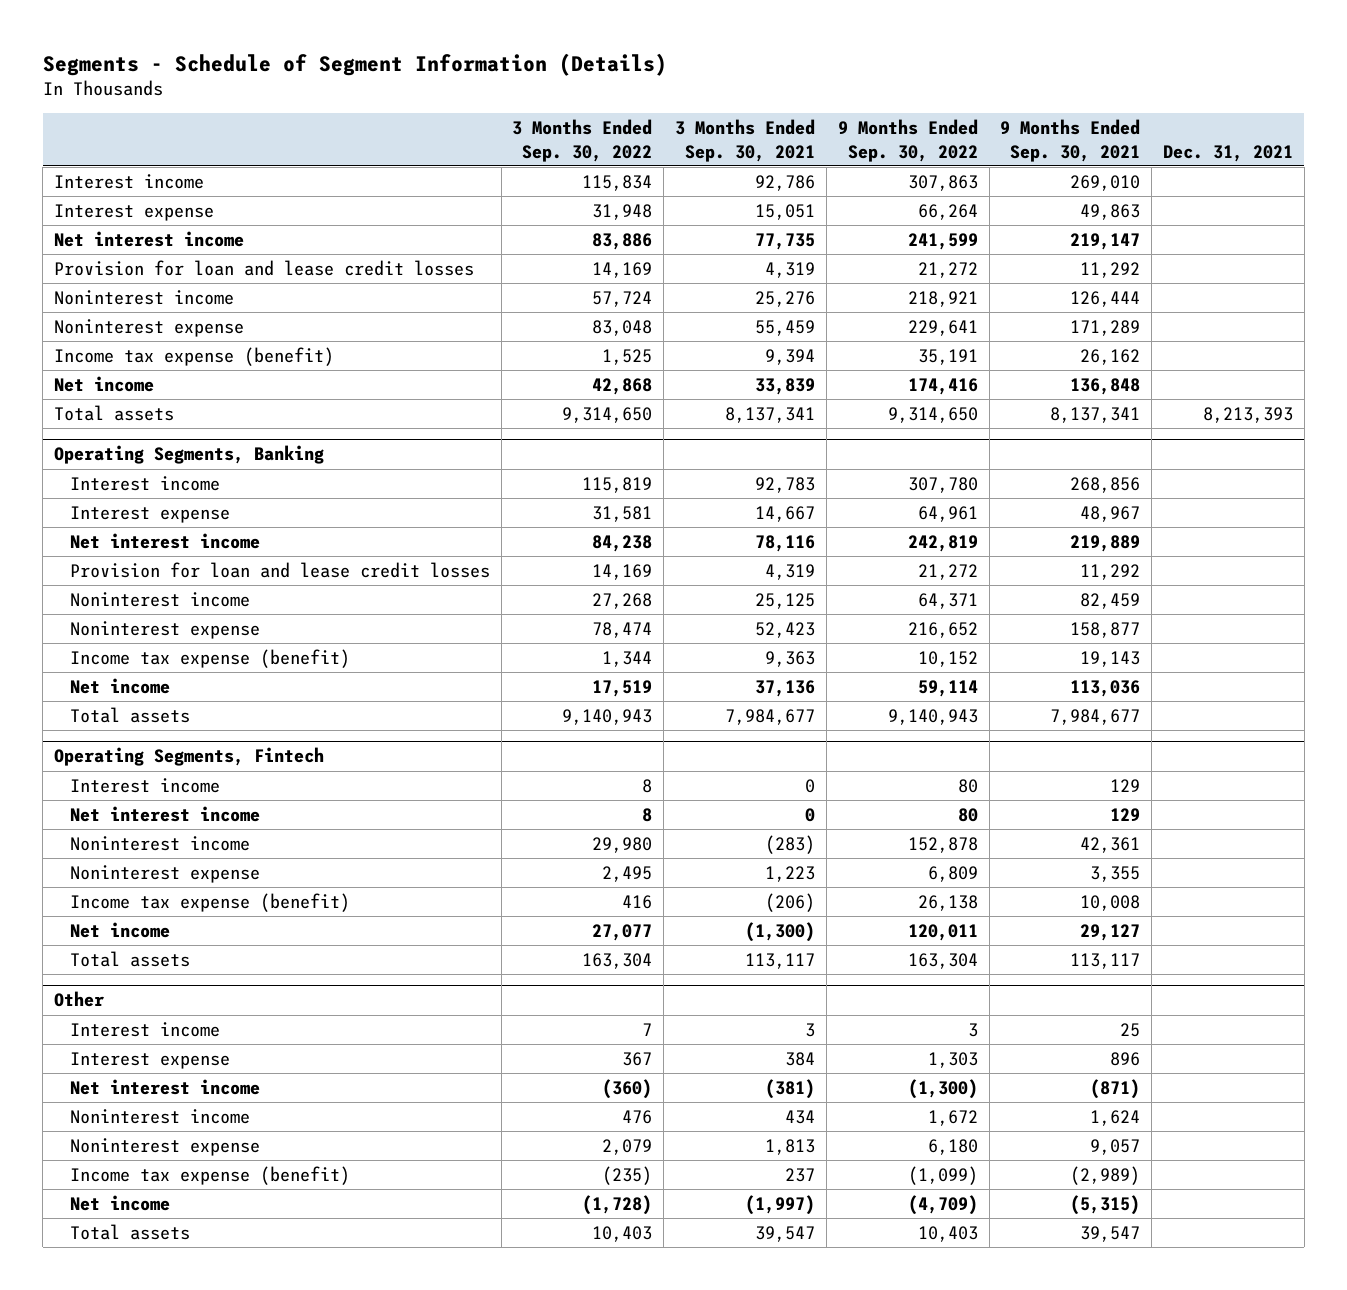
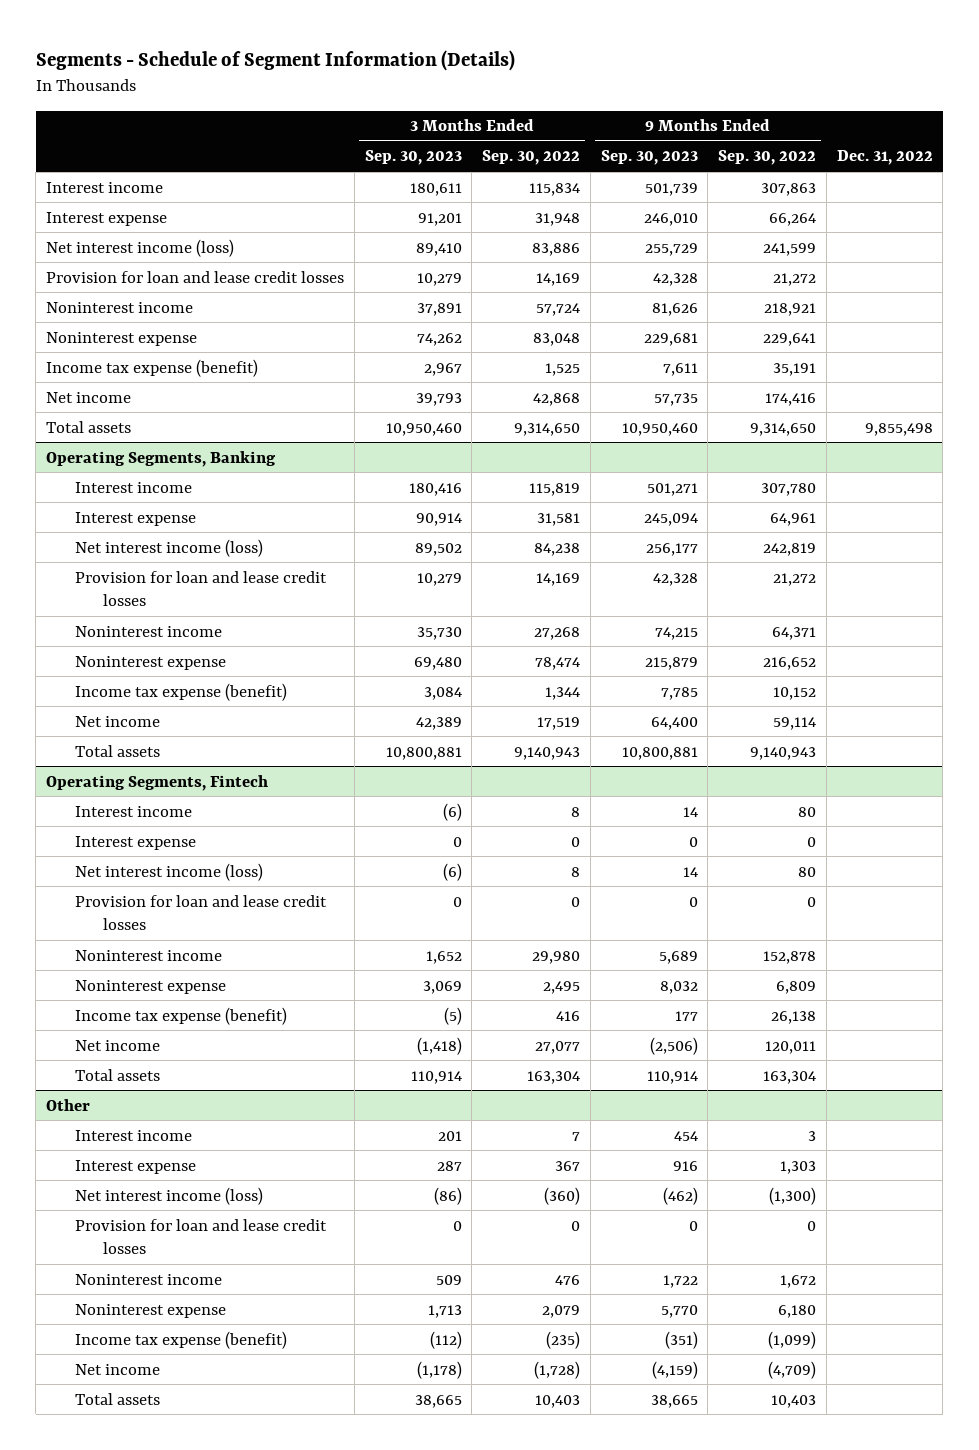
- | 3 Months Ended Sep. 30, 2022 | 3 Months Ended Sep. 30, 2021 | 9 Months Ended Sep. 30, 2022 | 9 Months Ended Sep. 30, 2021 | Dec. 31, 2021
+ | 3 Months Ended Sep. 30, 2023 | 3 Months Ended Sep. 30, 2022 | 9 Months Ended Sep. 30, 2023 | 9 Months Ended Sep. 30, 2022 | Dec. 31, 2022
- Net interest income | 83,886 | 77,735 | 241,599 | 219,147 |
+ Net interest income (loss) | 89,410 | 83,886 | 255,729 | 241,599 |
@ Operating Segments, Banking
- Net interest income | 84,238 | 78,116 | 242,819 | 219,889 |
+ Net interest income (loss) | 89,502 | 84,238 | 256,177 | 242,819 |
@ Operating Segments, Fintech
- Net interest income | 8 | 0 | 80 | 129 |
+ Interest expense | 0 | 0 | 0 | 0 |
+ Net interest income (loss) | (6) | 8 | 14 | 80 |
+ Provision for loan and lease credit losses | 0 | 0 | 0 | 0 |
@ Other
- Net interest income | (360) | (381) | (1,300) | (871) |
+ Net interest income (loss) | (86) | (360) | (462) | (1,300) |
+ Provision for loan and lease credit losses | 0 | 0 | 0 | 0 |

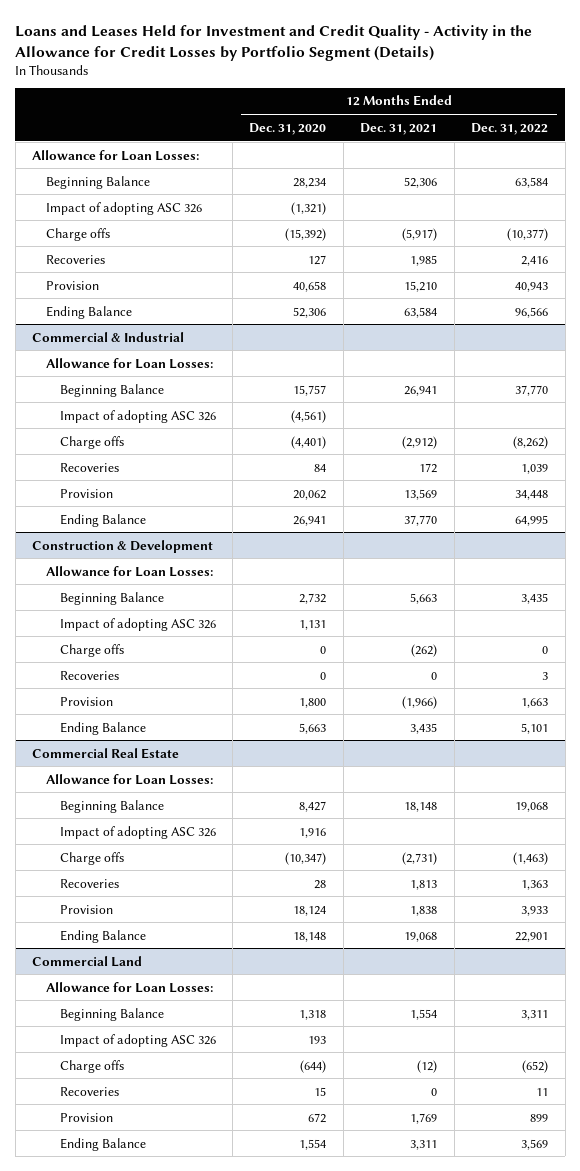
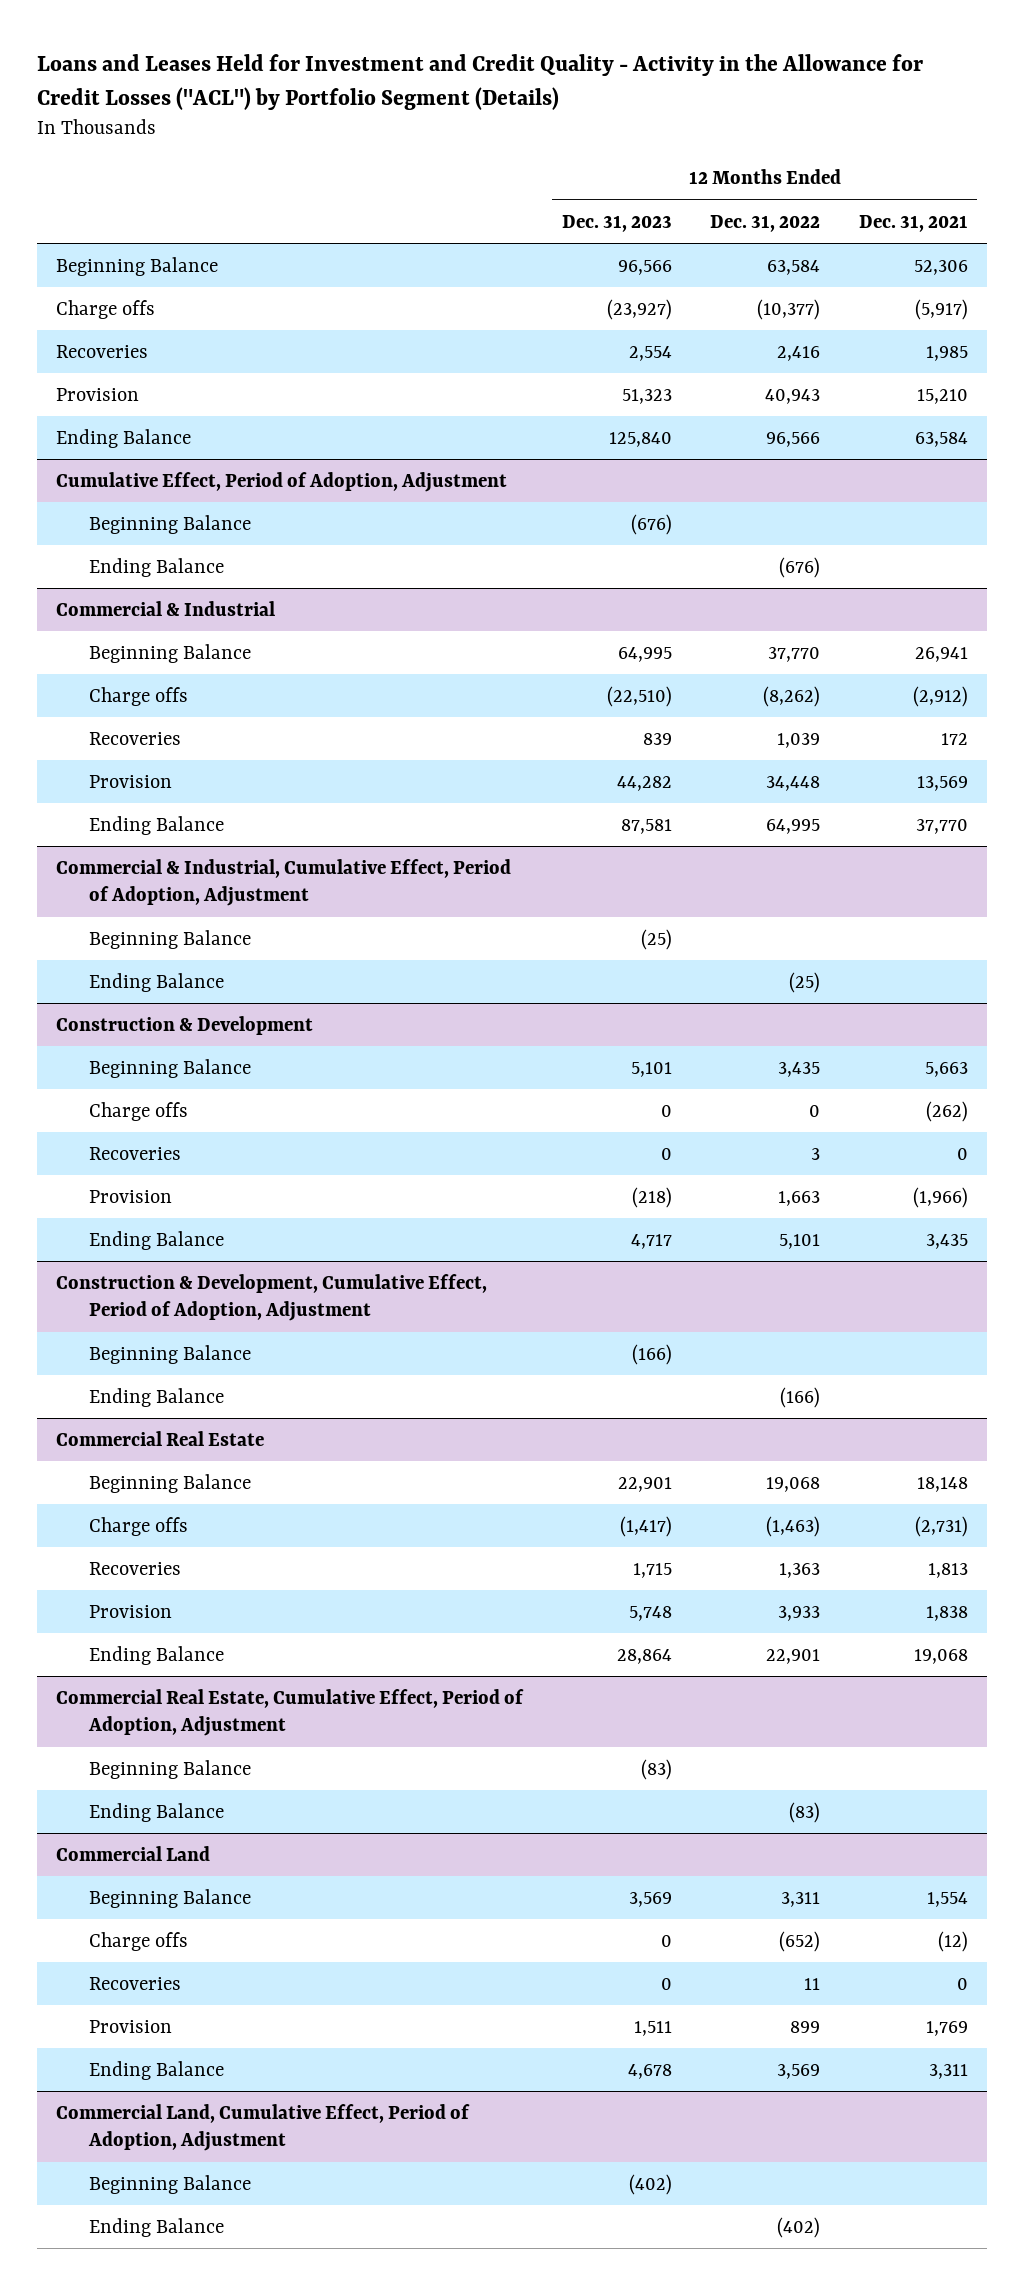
- Loans and Leases Held for Investment and Credit Quality - Activity in the Allowance for Credit Losses by Portfolio Segment (Details)
+ Loans and Leases Held for Investment and Credit Quality - Activity in the Allowance for Credit Losses ("ACL") by Portfolio Segment (Details)
- | 12 Months Ended Dec. 31, 2020 | 12 Months Ended Dec. 31, 2021 | 12 Months Ended Dec. 31, 2022
+ | 12 Months Ended Dec. 31, 2023 | 12 Months Ended Dec. 31, 2022 | 12 Months Ended Dec. 31, 2021
- Allowance for Loan Losses:
- Impact of adopting ASC 326 | (1,321) | |
+ Cumulative Effect, Period of Adoption, Adjustment
+ Beginning Balance | (676) | |
+ Ending Balance | | (676) |
@ Commercial & Industrial
- Allowance for Loan Losses:
- Impact of adopting ASC 326 | (4,561) | |
+ Commercial & Industrial, Cumulative Effect, Period of Adoption, Adjustment
+ Beginning Balance | (25) | |
+ Ending Balance | | (25) |
@ Construction & Development
- Allowance for Loan Losses:
- Impact of adopting ASC 326 | 1,131 | |
+ Construction & Development, Cumulative Effect, Period of Adoption, Adjustment
+ Beginning Balance | (166) | |
+ Ending Balance | | (166) |
@ Commercial Real Estate
- Allowance for Loan Losses:
- Impact of adopting ASC 326 | 1,916 | |
+ Commercial Real Estate, Cumulative Effect, Period of Adoption, Adjustment
+ Beginning Balance | (83) | |
+ Ending Balance | | (83) |
@ Commercial Land
- Allowance for Loan Losses:
- Impact of adopting ASC 326 | 193 | |
+ Commercial Land, Cumulative Effect, Period of Adoption, Adjustment
+ Beginning Balance | (402) | |
+ Ending Balance | | (402) |

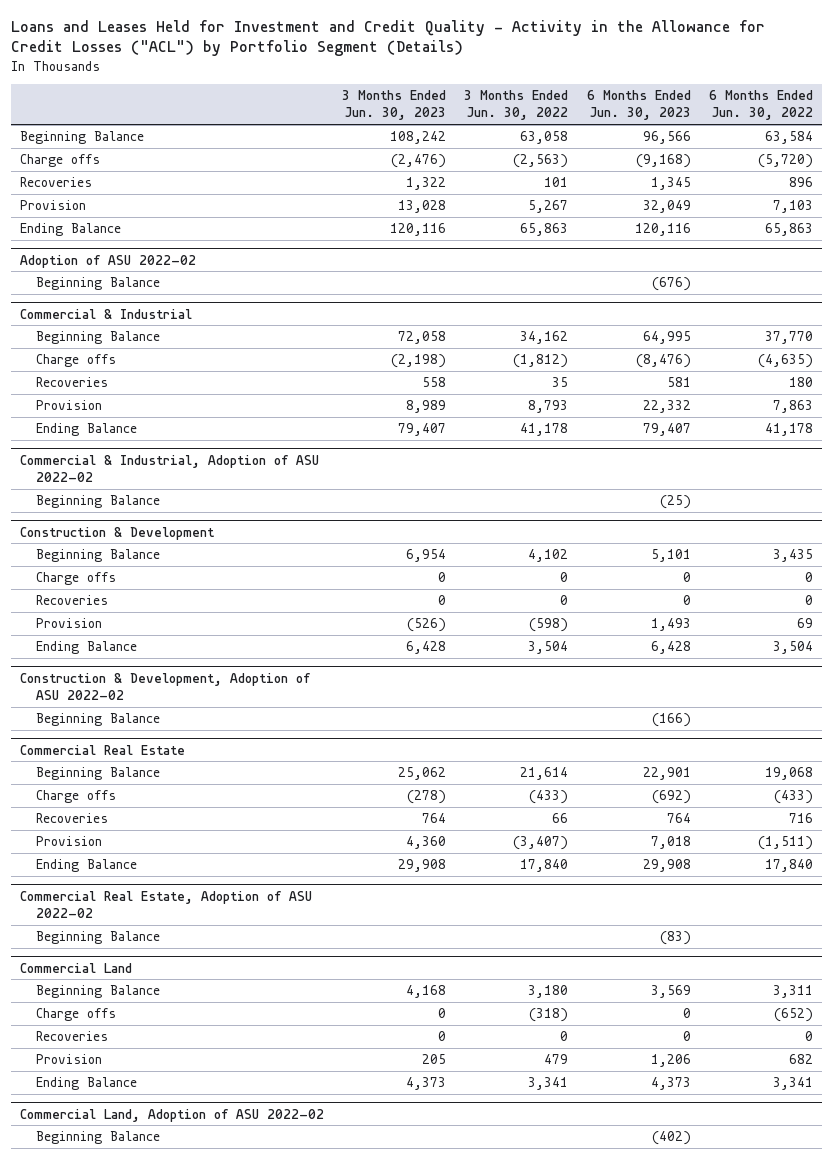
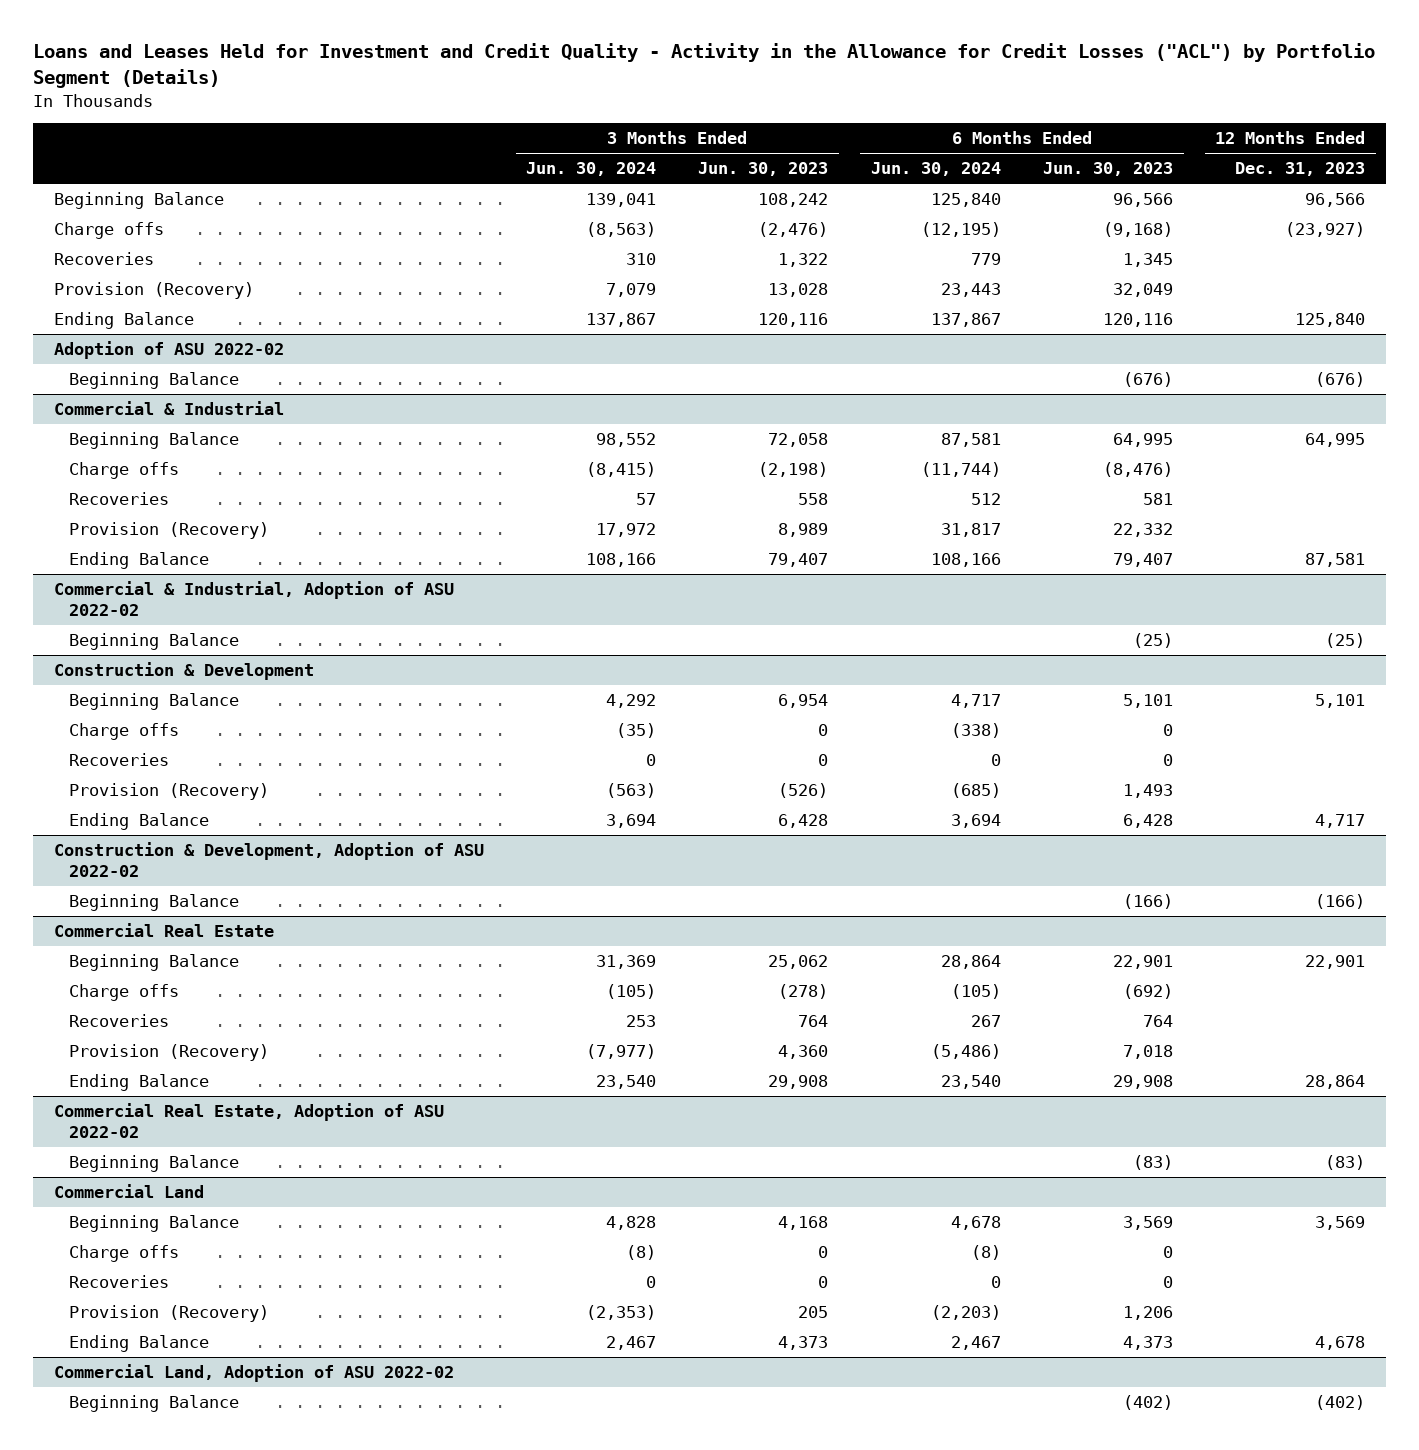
- | 3 Months Ended Jun. 30, 2023 | 3 Months Ended Jun. 30, 2022 | 6 Months Ended Jun. 30, 2023 | 6 Months Ended Jun. 30, 2022
+ | 3 Months Ended Jun. 30, 2024 | 3 Months Ended Jun. 30, 2023 | 6 Months Ended Jun. 30, 2024 | 6 Months Ended Jun. 30, 2023 | 12 Months Ended Dec. 31, 2023
- Provision | 13,028 | 5,267 | 32,049 | 7,103
+ Provision (Recovery) | 7,079 | 13,028 | 23,443 | 32,049 |
@ Commercial & Industrial
- Provision | 8,989 | 8,793 | 22,332 | 7,863
+ Provision (Recovery) | 17,972 | 8,989 | 31,817 | 22,332 |
@ Construction & Development
- Provision | (526) | (598) | 1,493 | 69
+ Provision (Recovery) | (563) | (526) | (685) | 1,493 |
@ Commercial Real Estate
- Provision | 4,360 | (3,407) | 7,018 | (1,511)
+ Provision (Recovery) | (7,977) | 4,360 | (5,486) | 7,018 |
@ Commercial Land
- Provision | 205 | 479 | 1,206 | 682
+ Provision (Recovery) | (2,353) | 205 | (2,203) | 1,206 |

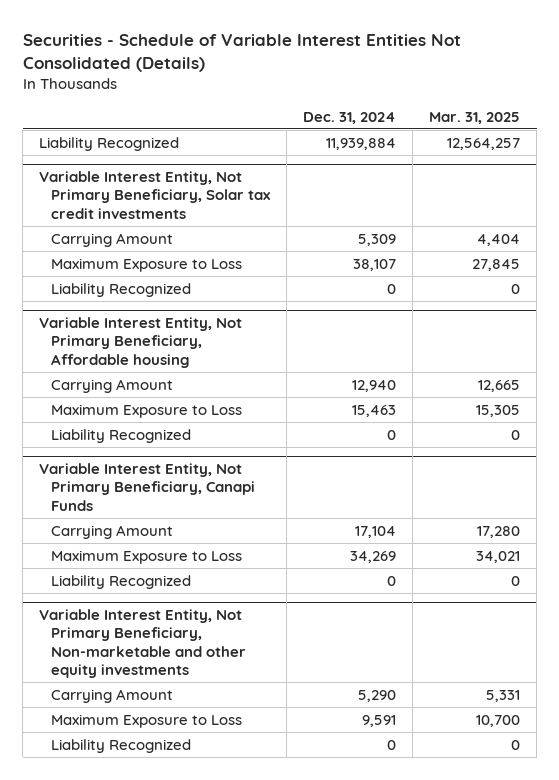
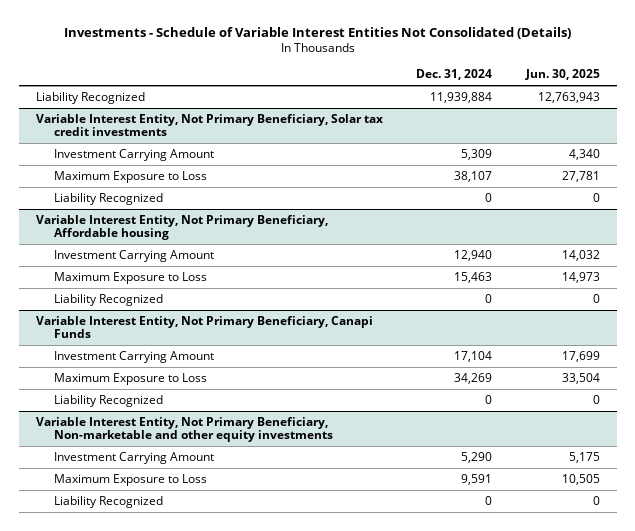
- Securities - Schedule of Variable Interest Entities Not Consolidated (Details)
+ Investments - Schedule of Variable Interest Entities Not Consolidated (Details)
- | Dec. 31, 2024 | Mar. 31, 2025
+ | Dec. 31, 2024 | Jun. 30, 2025
@ Variable Interest Entity, Not Primary Beneficiary, Solar tax credit investments
- Carrying Amount | 5,309 | 4,404
+ Investment Carrying Amount | 5,309 | 4,340
@ Variable Interest Entity, Not Primary Beneficiary, Affordable housing
- Carrying Amount | 12,940 | 12,665
+ Investment Carrying Amount | 12,940 | 14,032
@ Variable Interest Entity, Not Primary Beneficiary, Canapi Funds
- Carrying Amount | 17,104 | 17,280
+ Investment Carrying Amount | 17,104 | 17,699
@ Variable Interest Entity, Not Primary Beneficiary, Non-marketable and other equity investments
- Carrying Amount | 5,290 | 5,331
+ Investment Carrying Amount | 5,290 | 5,175

